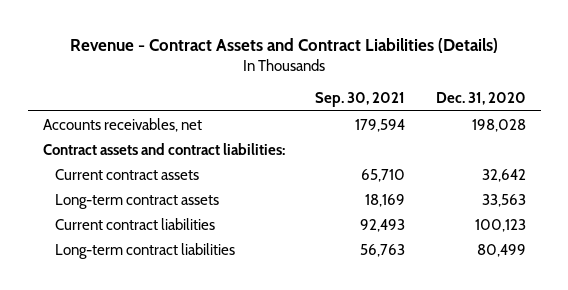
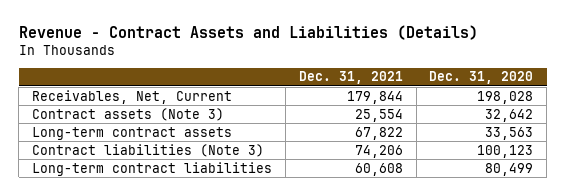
- Revenue - Contract Assets and Contract Liabilities (Details)
+ Revenue - Contract Assets and Liabilities (Details)
- | Sep. 30, 2021 | Dec. 31, 2020
+ | Dec. 31, 2021 | Dec. 31, 2020
- Accounts receivables, net | 179,594 | 198,028
- Contract assets and contract liabilities:
- Current contract assets | 65,710 | 32,642
+ Receivables, Net, Current | 179,844 | 198,028
+ Contract assets (Note 3) | 25,554 | 32,642
- Current contract liabilities | 92,493 | 100,123
+ Contract liabilities (Note 3) | 74,206 | 100,123

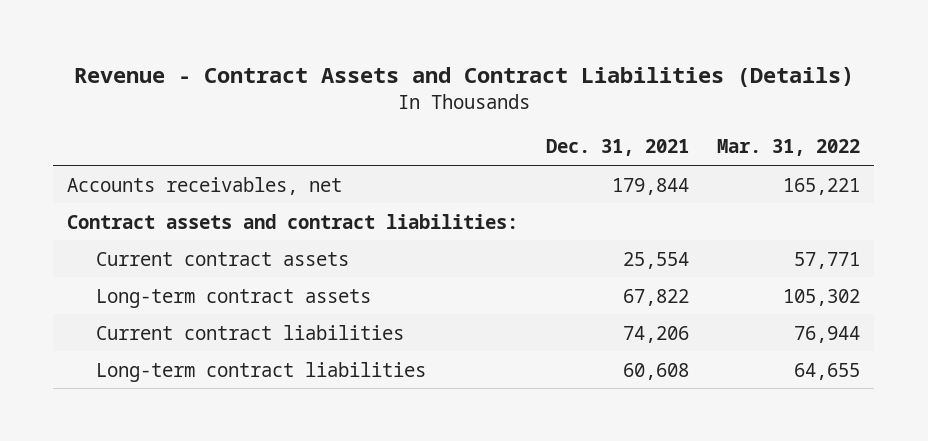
- Revenue - Contract Assets and Liabilities (Details)
+ Revenue - Contract Assets and Contract Liabilities (Details)
- | Dec. 31, 2021 | Dec. 31, 2020
+ | Dec. 31, 2021 | Mar. 31, 2022
- Receivables, Net, Current | 179,844 | 198,028
- Contract assets (Note 3) | 25,554 | 32,642
+ Accounts receivables, net | 179,844 | 165,221
+ Contract assets and contract liabilities:
+ Current contract assets | 25,554 | 57,771
- Contract liabilities (Note 3) | 74,206 | 100,123
+ Current contract liabilities | 74,206 | 76,944

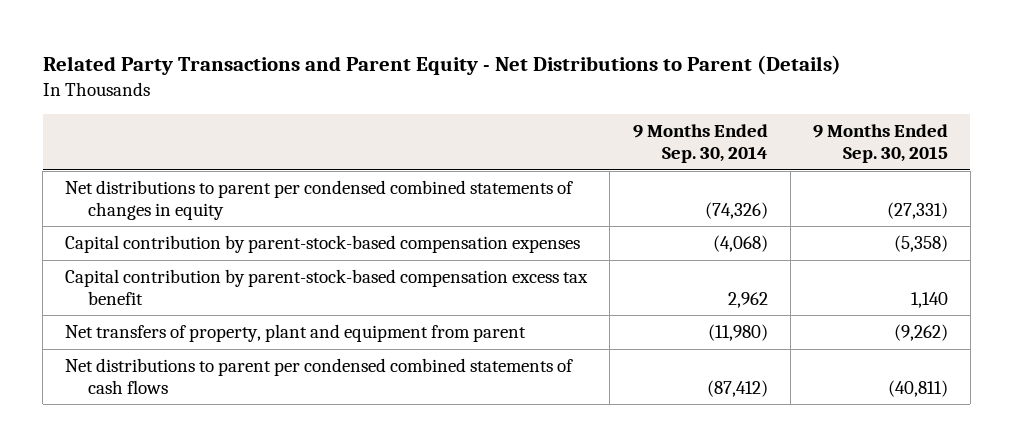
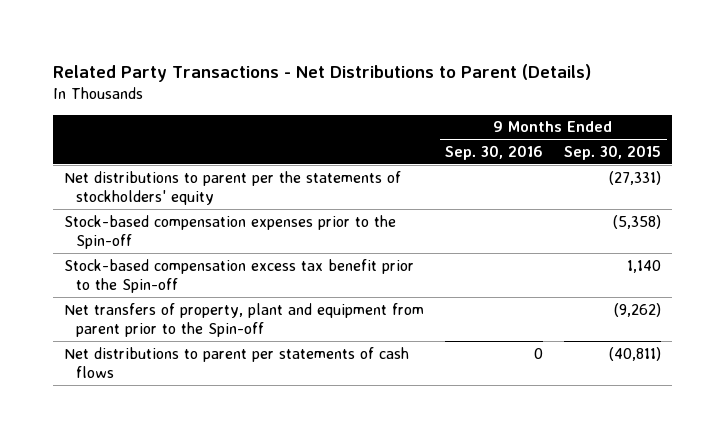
- Related Party Transactions and Parent Equity - Net Distributions to Parent (Details)
+ Related Party Transactions - Net Distributions to Parent (Details)
- | 9 Months Ended Sep. 30, 2014 | 9 Months Ended Sep. 30, 2015
+ | 9 Months Ended Sep. 30, 2016 | 9 Months Ended Sep. 30, 2015
- Net distributions to parent per condensed combined statements of changes in equity | (74,326) | (27,331)
- Capital contribution by parent-stock-based compensation expenses | (4,068) | (5,358)
- Capital contribution by parent-stock-based compensation excess tax benefit | 2,962 | 1,140
- Net transfers of property, plant and equipment from parent | (11,980) | (9,262)
- Net distributions to parent per condensed combined statements of cash flows | (87,412) | (40,811)
+ Net distributions to parent per the statements of stockholders' equity | | (27,331)
+ Stock-based compensation expenses prior to the Spin-off | | (5,358)
+ Stock-based compensation excess tax benefit prior to the Spin-off | | 1,140
+ Net transfers of property, plant and equipment from parent prior to the Spin-off | | (9,262)
+ Net distributions to parent per statements of cash flows | 0 | (40,811)

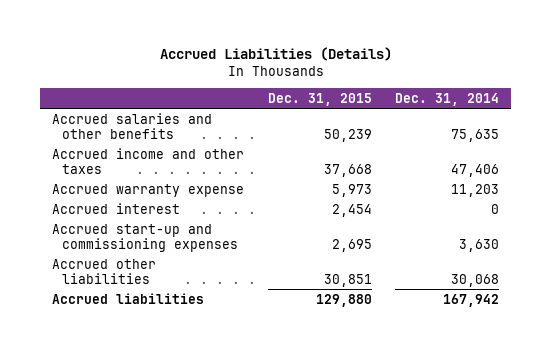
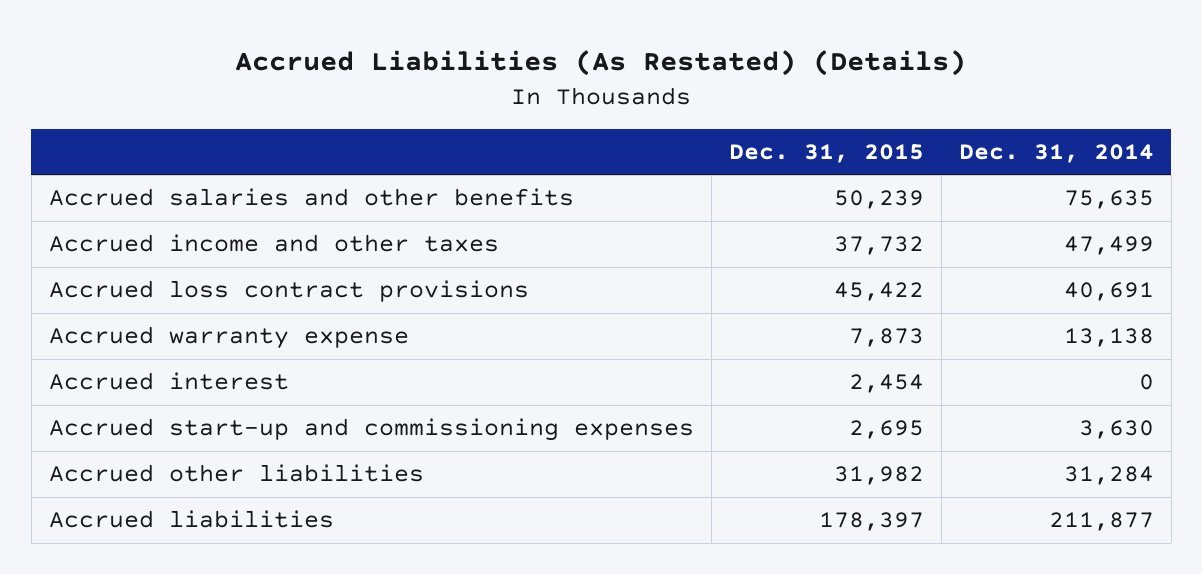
- Accrued Liabilities (Details)
+ Accrued Liabilities (As Restated) (Details)
- Accrued income and other taxes | 37,668 | 47,406
- Accrued warranty expense | 5,973 | 11,203
+ Accrued income and other taxes | 37,732 | 47,499
+ Accrued loss contract provisions | 45,422 | 40,691
+ Accrued warranty expense | 7,873 | 13,138
- Accrued other liabilities | 30,851 | 30,068
- Accrued liabilities | 129,880 | 167,942
+ Accrued other liabilities | 31,982 | 31,284
+ Accrued liabilities | 178,397 | 211,877

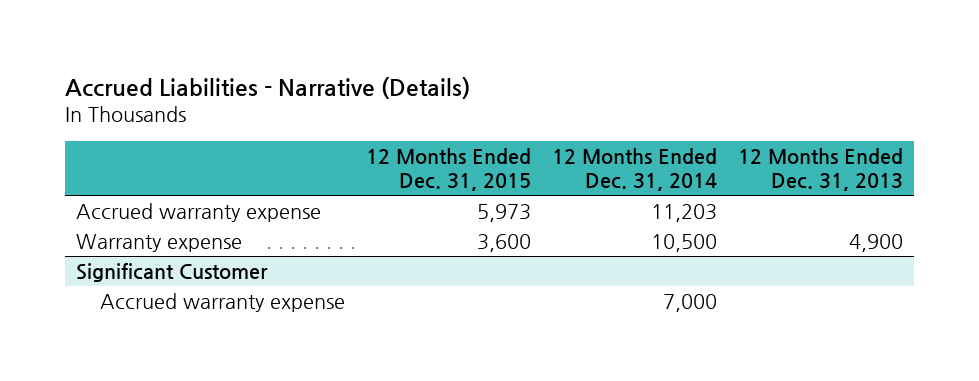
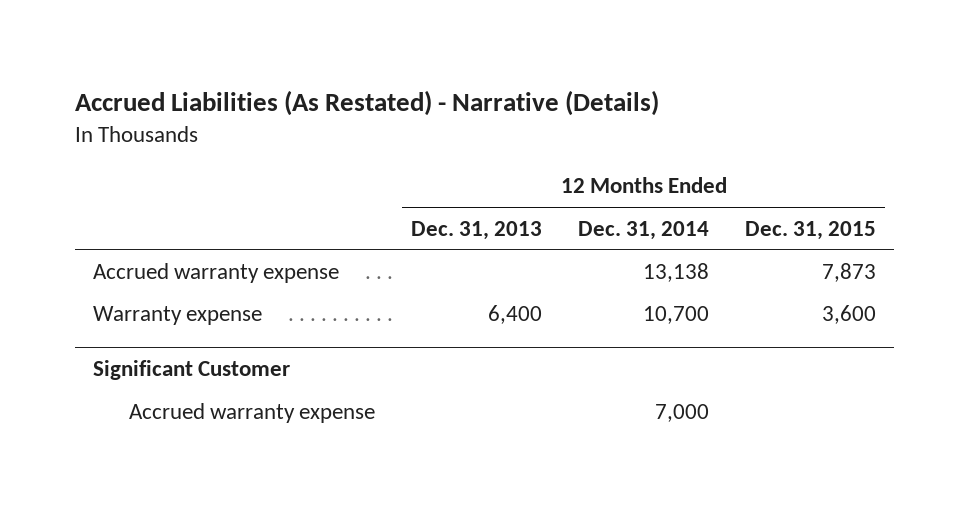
- Accrued Liabilities - Narrative (Details)
+ Accrued Liabilities (As Restated) - Narrative (Details)
- | 12 Months Ended Dec. 31, 2015 | 12 Months Ended Dec. 31, 2014 | 12 Months Ended Dec. 31, 2013
+ | 12 Months Ended Dec. 31, 2013 | 12 Months Ended Dec. 31, 2014 | 12 Months Ended Dec. 31, 2015
- Accrued warranty expense | 5,973 | 11,203 |
- Warranty expense | 3,600 | 10,500 | 4,900
+ Accrued warranty expense | | 13,138 | 7,873
+ Warranty expense | 6,400 | 10,700 | 3,600

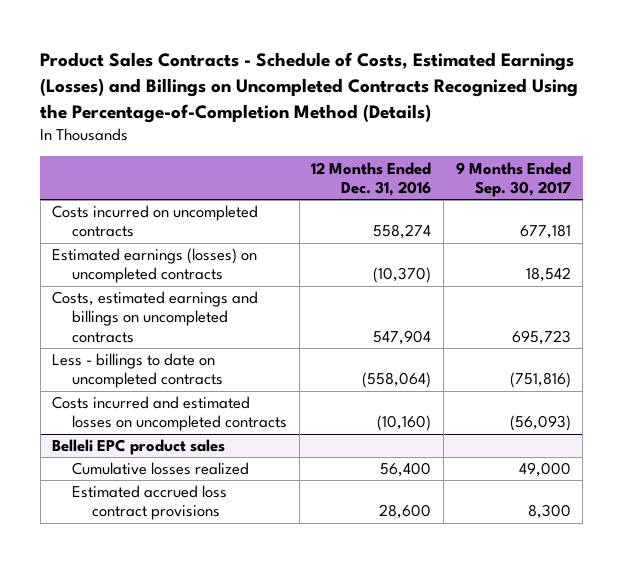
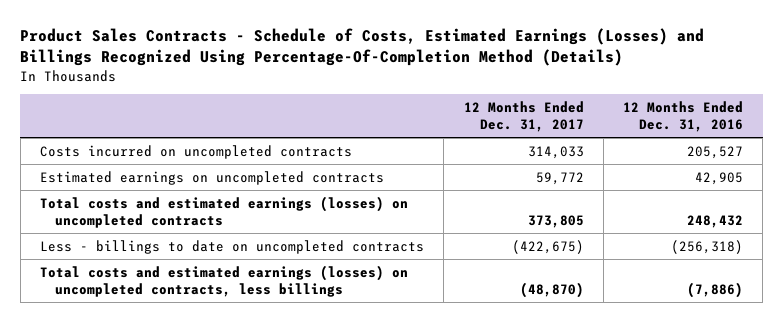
- Product Sales Contracts - Schedule of Costs, Estimated Earnings (Losses) and Billings on Uncompleted Contracts Recognized Using the Percentage-of-Completion Method (Details)
+ Product Sales Contracts - Schedule of Costs, Estimated Earnings (Losses) and Billings Recognized Using Percentage-Of-Completion Method (Details)
- | 12 Months Ended Dec. 31, 2016 | 9 Months Ended Sep. 30, 2017
+ | 12 Months Ended Dec. 31, 2017 | 12 Months Ended Dec. 31, 2016
- Costs incurred on uncompleted contracts | 558,274 | 677,181
- Estimated earnings (losses) on uncompleted contracts | (10,370) | 18,542
- Costs, estimated earnings and billings on uncompleted contracts | 547,904 | 695,723
- Less - billings to date on uncompleted contracts | (558,064) | (751,816)
- Costs incurred and estimated losses on uncompleted contracts | (10,160) | (56,093)
- Belleli EPC product sales
- Cumulative losses realized | 56,400 | 49,000
- Estimated accrued loss contract provisions | 28,600 | 8,300
+ Costs incurred on uncompleted contracts | 314,033 | 205,527
+ Estimated earnings on uncompleted contracts | 59,772 | 42,905
+ Total costs and estimated earnings (losses) on uncompleted contracts | 373,805 | 248,432
+ Less - billings to date on uncompleted contracts | (422,675) | (256,318)
+ Total costs and estimated earnings (losses) on uncompleted contracts, less billings | (48,870) | (7,886)

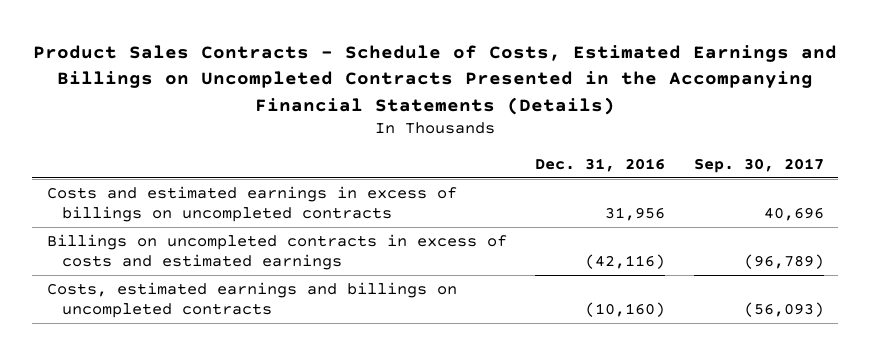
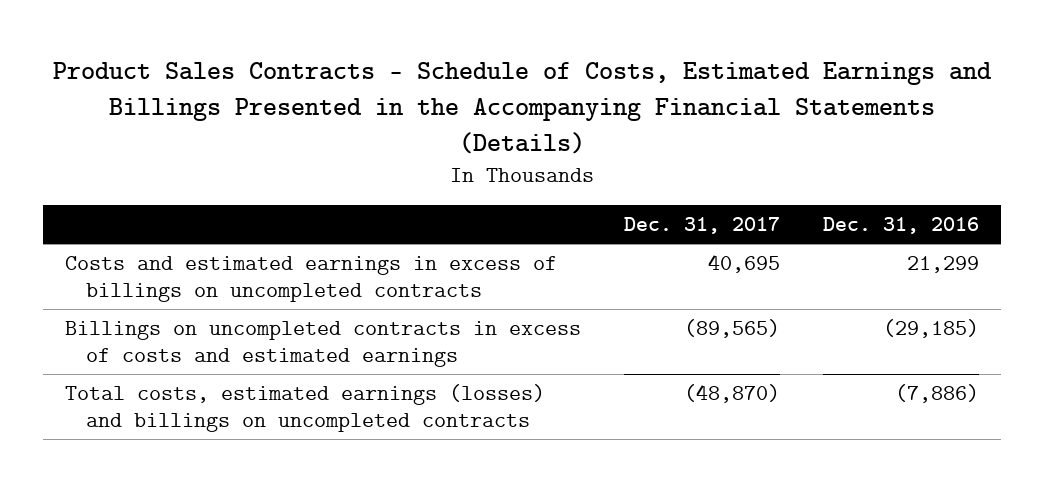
- Product Sales Contracts - Schedule of Costs, Estimated Earnings and Billings on Uncompleted Contracts Presented in the Accompanying Financial Statements (Details)
+ Product Sales Contracts - Schedule of Costs, Estimated Earnings and Billings Presented in the Accompanying Financial Statements (Details)
- | Dec. 31, 2016 | Sep. 30, 2017
+ | Dec. 31, 2017 | Dec. 31, 2016
- Costs and estimated earnings in excess of billings on uncompleted contracts | 31,956 | 40,696
- Billings on uncompleted contracts in excess of costs and estimated earnings | (42,116) | (96,789)
- Costs, estimated earnings and billings on uncompleted contracts | (10,160) | (56,093)
+ Costs and estimated earnings in excess of billings on uncompleted contracts | 40,695 | 21,299
+ Billings on uncompleted contracts in excess of costs and estimated earnings | (89,565) | (29,185)
+ Total costs, estimated earnings (losses) and billings on uncompleted contracts | (48,870) | (7,886)

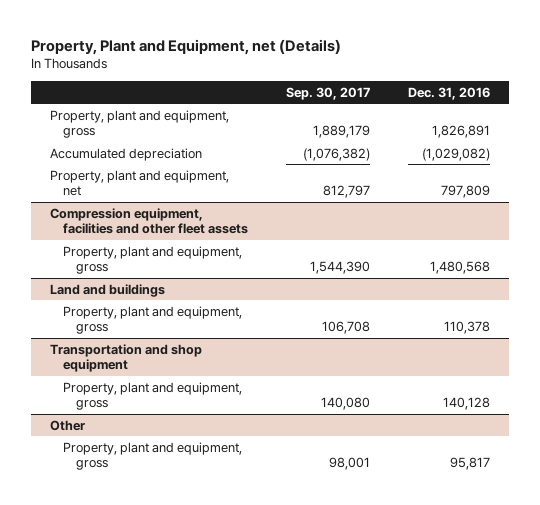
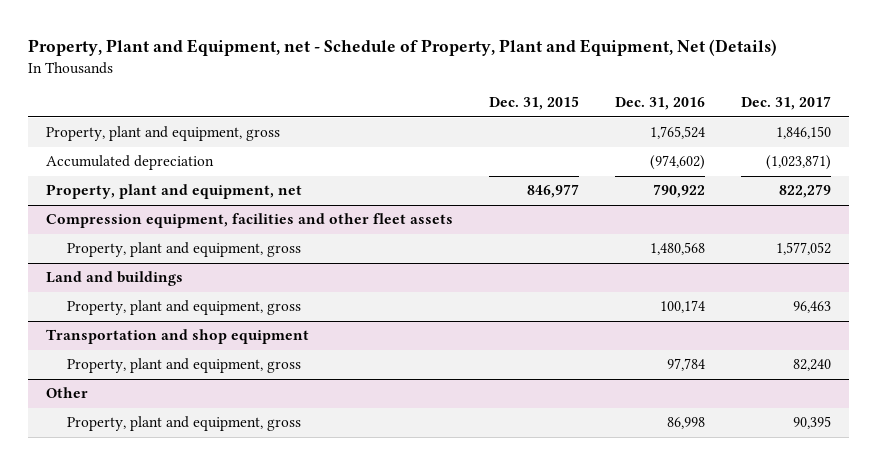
- Property, Plant and Equipment, net (Details)
+ Property, Plant and Equipment, net - Schedule of Property, Plant and Equipment, Net (Details)
- | Sep. 30, 2017 | Dec. 31, 2016
+ | Dec. 31, 2015 | Dec. 31, 2016 | Dec. 31, 2017
- Property, plant and equipment, gross | 1,889,179 | 1,826,891
- Accumulated depreciation | (1,076,382) | (1,029,082)
- Property, plant and equipment, net | 812,797 | 797,809
+ Property, plant and equipment, gross | | 1,765,524 | 1,846,150
+ Accumulated depreciation | | (974,602) | (1,023,871)
+ Property, plant and equipment, net | 846,977 | 790,922 | 822,279
@ Land and buildings
- Property, plant and equipment, gross | 106,708 | 110,378
+ Property, plant and equipment, gross | | 100,174 | 96,463
@ Transportation and shop equipment
- Property, plant and equipment, gross | 140,080 | 140,128
+ Property, plant and equipment, gross | | 97,784 | 82,240
@ Other
- Property, plant and equipment, gross | 98,001 | 95,817
+ Property, plant and equipment, gross | | 86,998 | 90,395

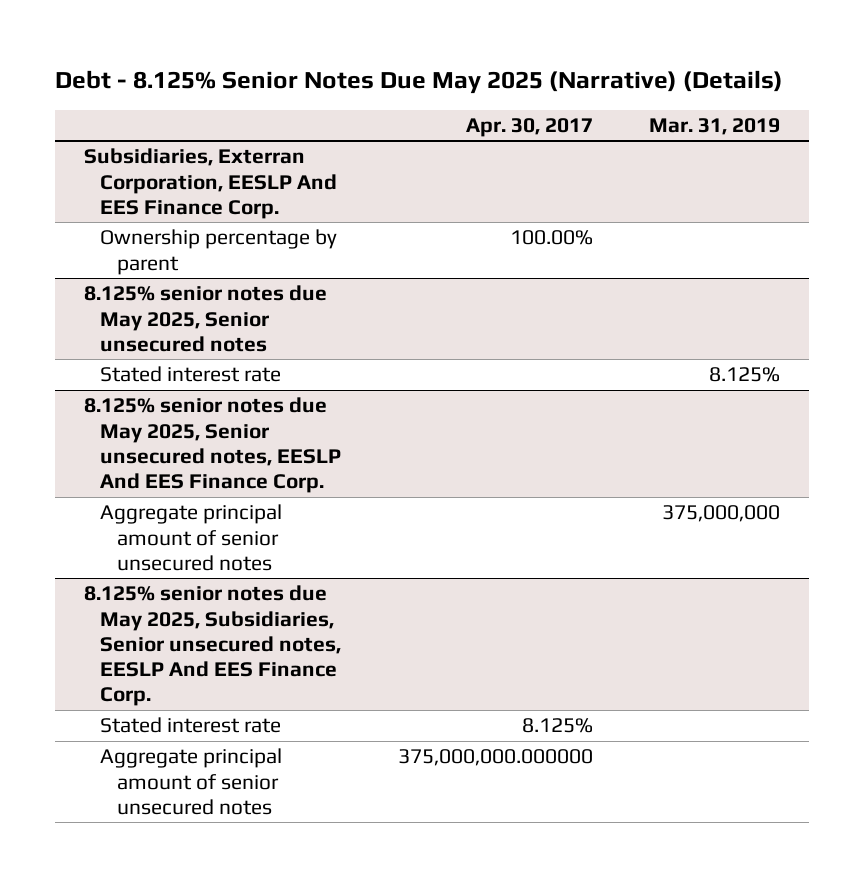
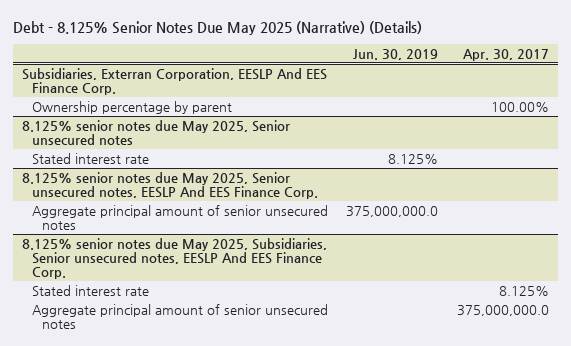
- | Apr. 30, 2017 | Mar. 31, 2019
+ | Jun. 30, 2019 | Apr. 30, 2017
@ 8.125% senior notes due May 2025, Subsidiaries, Senior unsecured notes, EESLP And EES Finance Corp.
- Aggregate principal amount of senior unsecured notes | 375,000,000.000000 |
+ Aggregate principal amount of senior unsecured notes | | 375,000,000.0

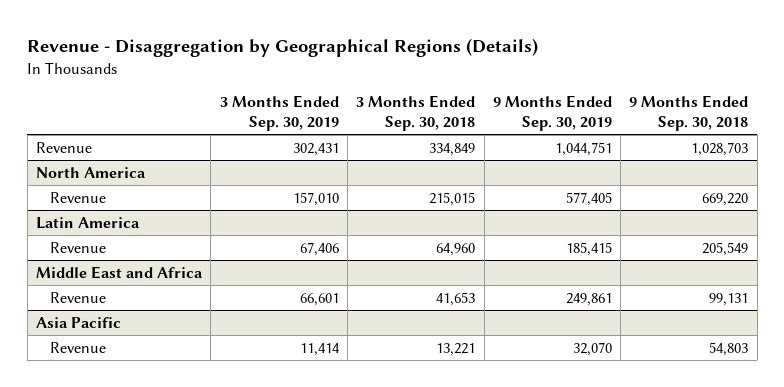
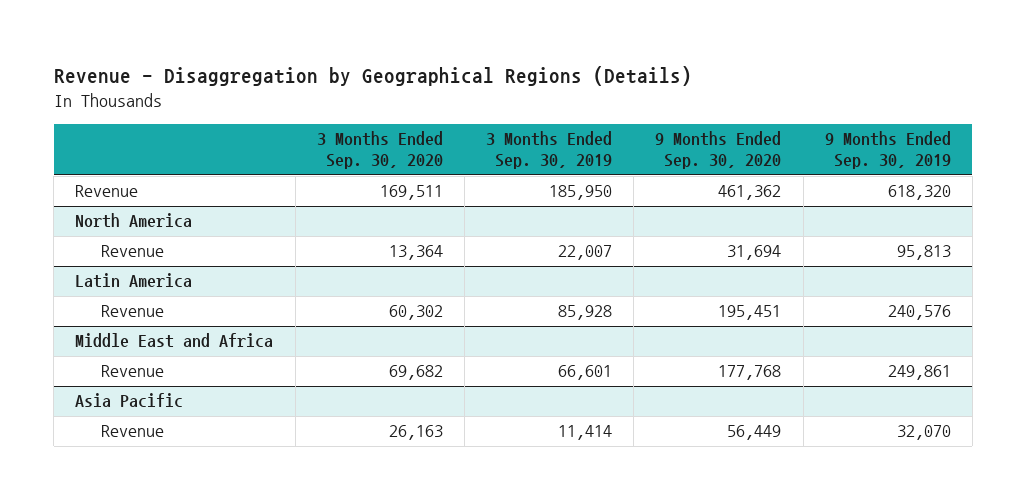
- | 3 Months Ended Sep. 30, 2019 | 3 Months Ended Sep. 30, 2018 | 9 Months Ended Sep. 30, 2019 | 9 Months Ended Sep. 30, 2018
+ | 3 Months Ended Sep. 30, 2020 | 3 Months Ended Sep. 30, 2019 | 9 Months Ended Sep. 30, 2020 | 9 Months Ended Sep. 30, 2019
- Revenue | 302,431 | 334,849 | 1,044,751 | 1,028,703
+ Revenue | 169,511 | 185,950 | 461,362 | 618,320
@ North America
- Revenue | 157,010 | 215,015 | 577,405 | 669,220
+ Revenue | 13,364 | 22,007 | 31,694 | 95,813
@ Latin America
- Revenue | 67,406 | 64,960 | 185,415 | 205,549
+ Revenue | 60,302 | 85,928 | 195,451 | 240,576

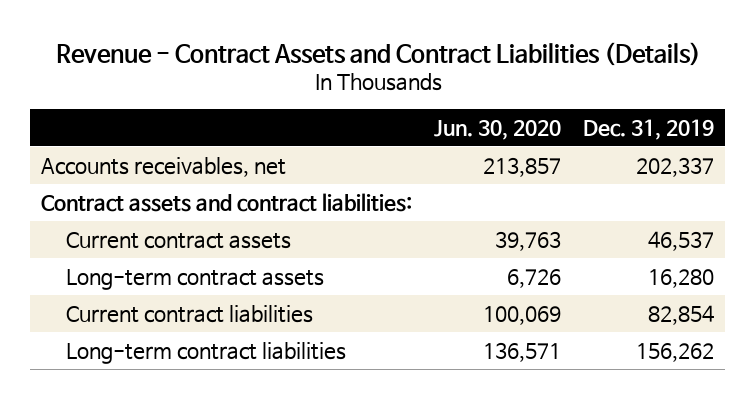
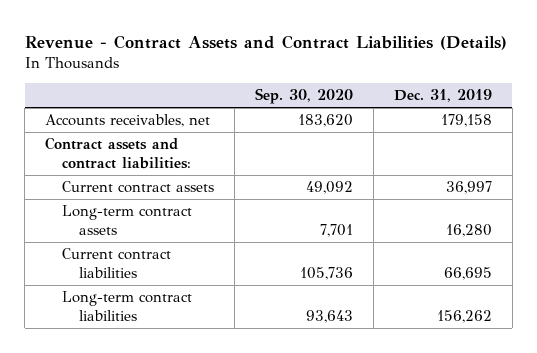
- | Jun. 30, 2020 | Dec. 31, 2019
+ | Sep. 30, 2020 | Dec. 31, 2019
- Accounts receivables, net | 213,857 | 202,337
+ Accounts receivables, net | 183,620 | 179,158
- Current contract assets | 39,763 | 46,537
+ Current contract assets | 49,092 | 36,997
- Current contract liabilities | 100,069 | 82,854
+ Current contract liabilities | 105,736 | 66,695

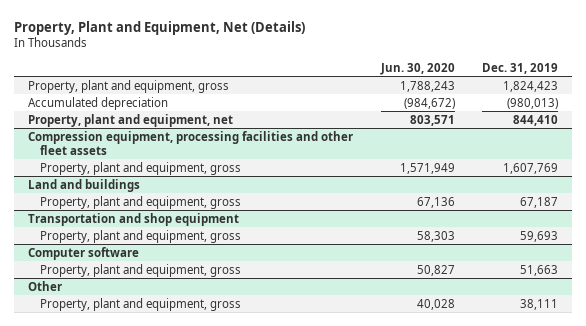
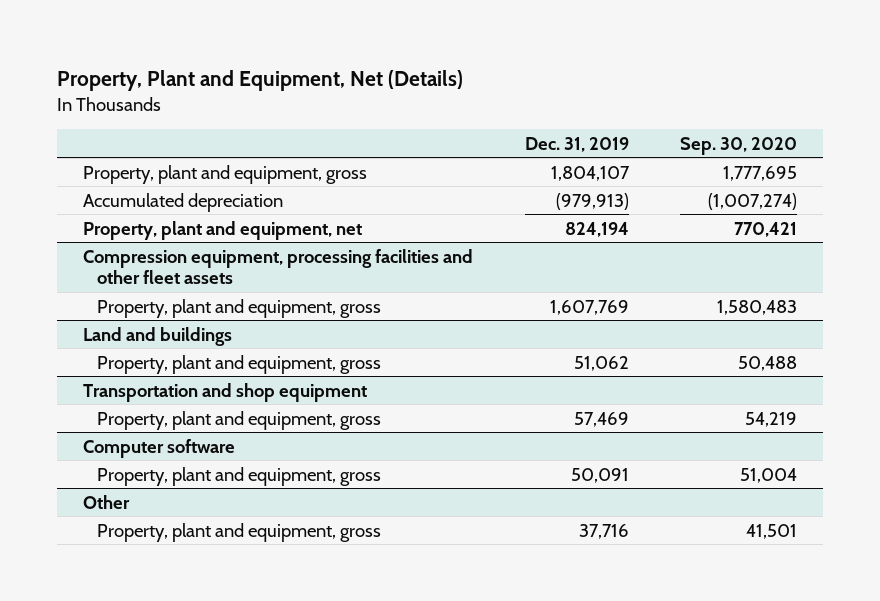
- | Jun. 30, 2020 | Dec. 31, 2019
+ | Dec. 31, 2019 | Sep. 30, 2020
- Property, plant and equipment, gross | 1,788,243 | 1,824,423
- Accumulated depreciation | (984,672) | (980,013)
- Property, plant and equipment, net | 803,571 | 844,410
+ Property, plant and equipment, gross | 1,804,107 | 1,777,695
+ Accumulated depreciation | (979,913) | (1,007,274)
+ Property, plant and equipment, net | 824,194 | 770,421
@ Land and buildings
- Property, plant and equipment, gross | 67,136 | 67,187
+ Property, plant and equipment, gross | 51,062 | 50,488
@ Transportation and shop equipment
- Property, plant and equipment, gross | 58,303 | 59,693
+ Property, plant and equipment, gross | 57,469 | 54,219
@ Computer software
- Property, plant and equipment, gross | 50,827 | 51,663
+ Property, plant and equipment, gross | 50,091 | 51,004
@ Other
- Property, plant and equipment, gross | 40,028 | 38,111
+ Property, plant and equipment, gross | 37,716 | 41,501

